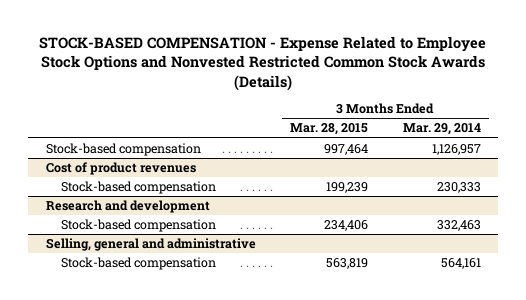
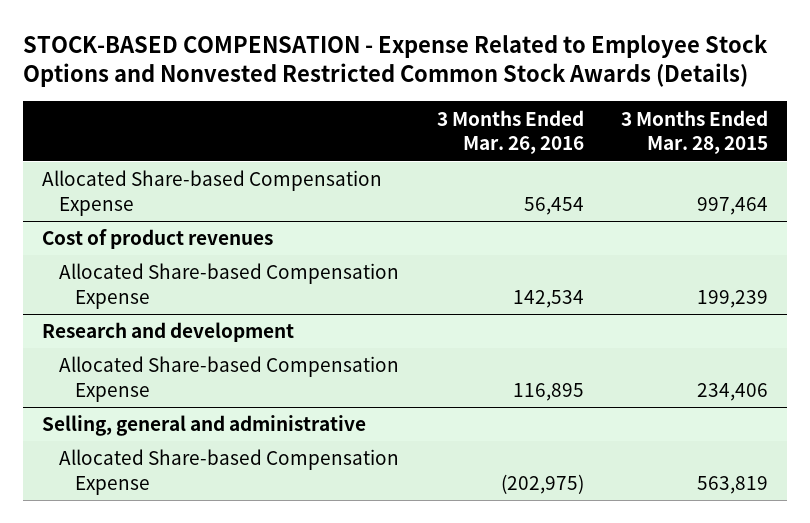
- | 3 Months Ended Mar. 28, 2015 | 3 Months Ended Mar. 29, 2014
+ | 3 Months Ended Mar. 26, 2016 | 3 Months Ended Mar. 28, 2015
- Stock-based compensation | 997,464 | 1,126,957
+ Allocated Share-based Compensation Expense | 56,454 | 997,464
@ Cost of product revenues
- Stock-based compensation | 199,239 | 230,333
+ Allocated Share-based Compensation Expense | 142,534 | 199,239
@ Research and development
- Stock-based compensation | 234,406 | 332,463
+ Allocated Share-based Compensation Expense | 116,895 | 234,406
@ Selling, general and administrative
- Stock-based compensation | 563,819 | 564,161
+ Allocated Share-based Compensation Expense | (202,975) | 563,819

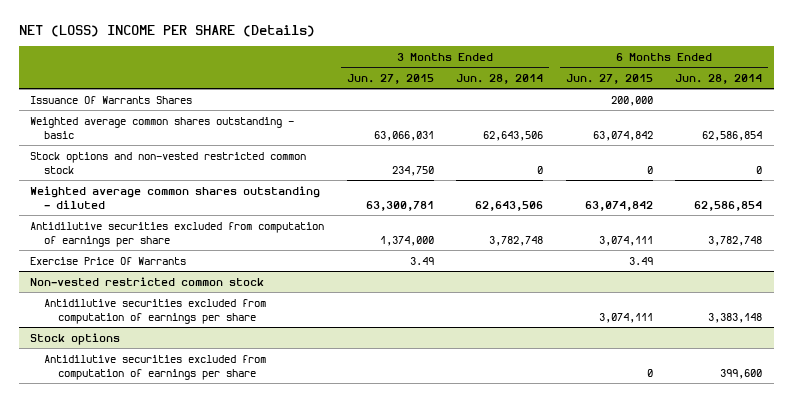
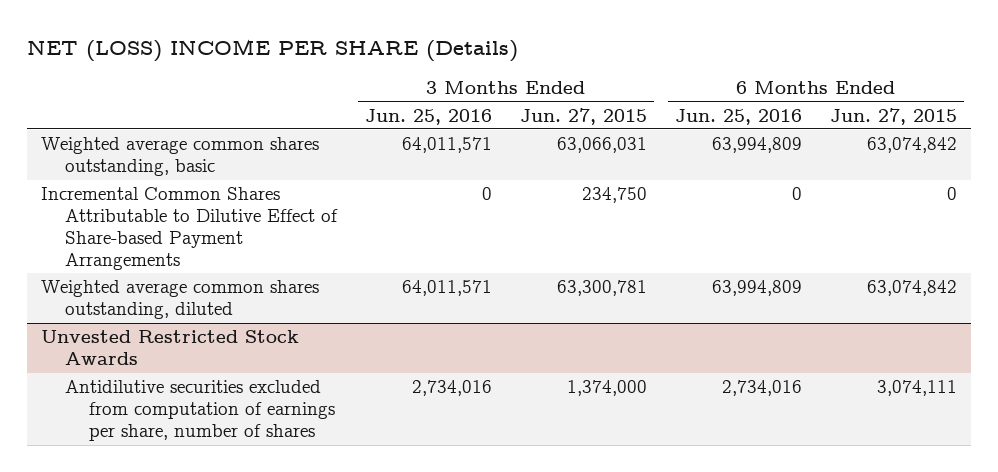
- | 3 Months Ended Jun. 27, 2015 | 3 Months Ended Jun. 28, 2014 | 6 Months Ended Jun. 27, 2015 | 6 Months Ended Jun. 28, 2014
+ | 3 Months Ended Jun. 25, 2016 | 3 Months Ended Jun. 27, 2015 | 6 Months Ended Jun. 25, 2016 | 6 Months Ended Jun. 27, 2015
- Issuance Of Warrants Shares | | | 200,000 |
- Weighted average common shares outstanding - basic | 63,066,031 | 62,643,506 | 63,074,842 | 62,586,854
- Stock options and non-vested restricted common stock | 234,750 | 0 | 0 | 0
- Weighted average common shares outstanding - diluted | 63,300,781 | 62,643,506 | 63,074,842 | 62,586,854
- Antidilutive securities excluded from computation of earnings per share | 1,374,000 | 3,782,748 | 3,074,111 | 3,782,748
- Exercise Price Of Warrants | 3.49 | | 3.49 |
- Non-vested restricted common stock
- Antidilutive securities excluded from computation of earnings per share | | | 3,074,111 | 3,383,148
- Stock options
- Antidilutive securities excluded from computation of earnings per share | | | 0 | 399,600
+ Weighted average common shares outstanding, basic | 64,011,571 | 63,066,031 | 63,994,809 | 63,074,842
+ Incremental Common Shares Attributable to Dilutive Effect of Share-based Payment Arrangements | 0 | 234,750 | 0 | 0
+ Weighted average common shares outstanding, diluted | 64,011,571 | 63,300,781 | 63,994,809 | 63,074,842
+ Unvested Restricted Stock Awards
+ Antidilutive securities excluded from computation of earnings per share, number of shares | 2,734,016 | 1,374,000 | 2,734,016 | 3,074,111

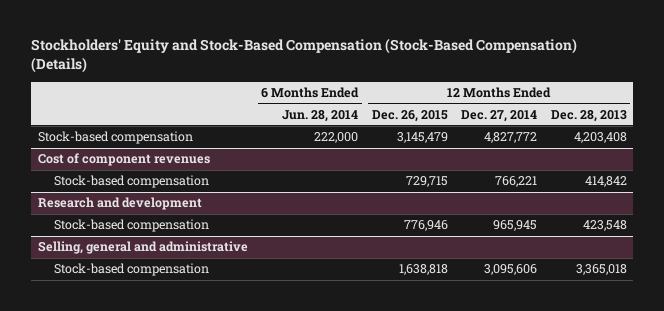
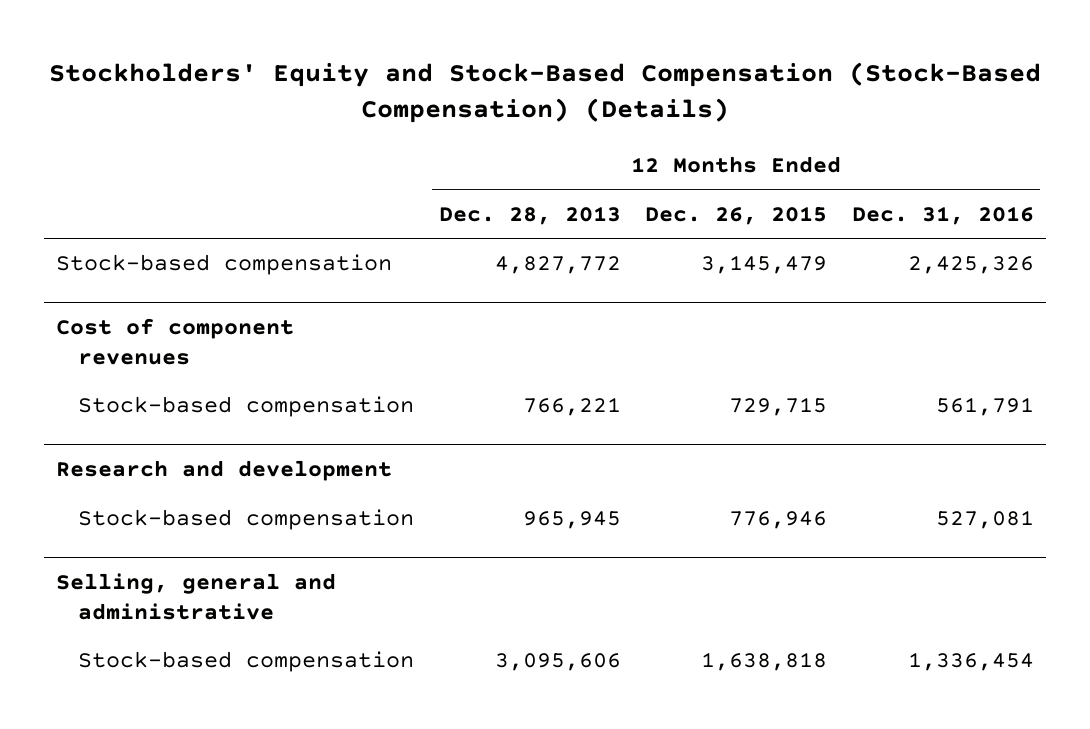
- | 6 Months Ended Jun. 28, 2014 | 12 Months Ended Dec. 26, 2015 | 12 Months Ended Dec. 27, 2014 | 12 Months Ended Dec. 28, 2013
+ | 12 Months Ended Dec. 28, 2013 | 12 Months Ended Dec. 26, 2015 | 12 Months Ended Dec. 31, 2016
- Stock-based compensation | 222,000 | 3,145,479 | 4,827,772 | 4,203,408
+ Stock-based compensation | 4,827,772 | 3,145,479 | 2,425,326
@ Cost of component revenues
- Stock-based compensation | | 729,715 | 766,221 | 414,842
+ Stock-based compensation | 766,221 | 729,715 | 561,791
@ Research and development
- Stock-based compensation | | 776,946 | 965,945 | 423,548
+ Stock-based compensation | 965,945 | 776,946 | 527,081
@ Selling, general and administrative
- Stock-based compensation | | 1,638,818 | 3,095,606 | 3,365,018
+ Stock-based compensation | 3,095,606 | 1,638,818 | 1,336,454

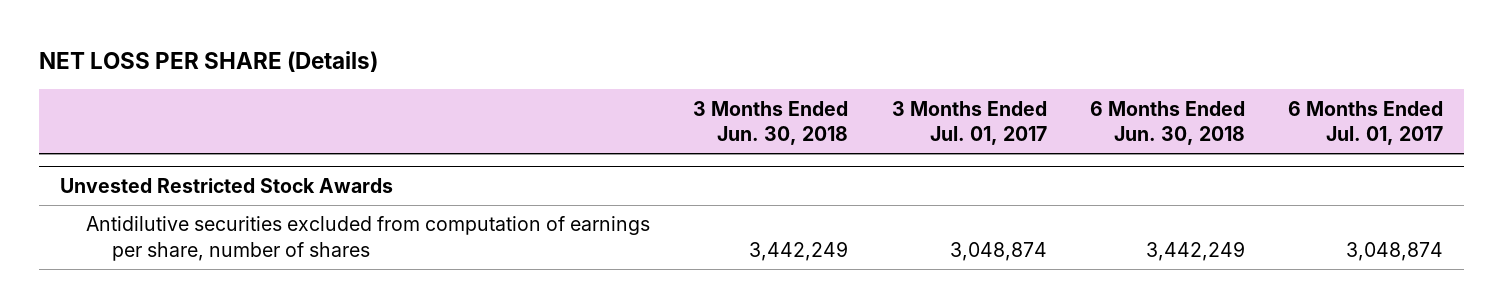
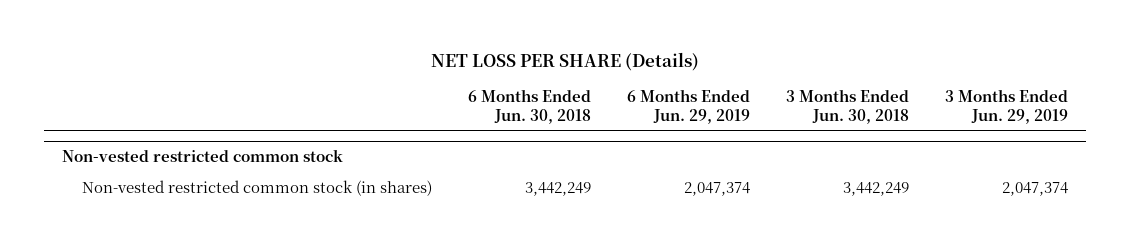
- | 3 Months Ended Jun. 30, 2018 | 3 Months Ended Jul. 01, 2017 | 6 Months Ended Jun. 30, 2018 | 6 Months Ended Jul. 01, 2017
+ | 6 Months Ended Jun. 30, 2018 | 6 Months Ended Jun. 29, 2019 | 3 Months Ended Jun. 30, 2018 | 3 Months Ended Jun. 29, 2019
- Unvested Restricted Stock Awards
- Antidilutive securities excluded from computation of earnings per share, number of shares | 3,442,249 | 3,048,874 | 3,442,249 | 3,048,874
+ Non-vested restricted common stock
+ Non-vested restricted common stock (in shares) | 3,442,249 | 2,047,374 | 3,442,249 | 2,047,374

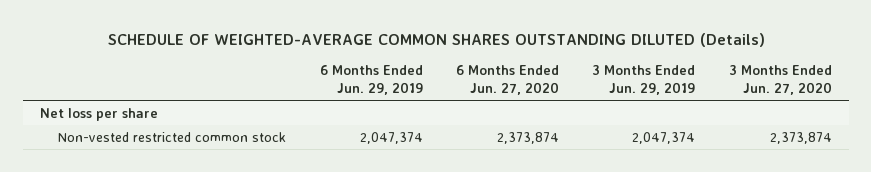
- NET LOSS PER SHARE (Details)
+ SCHEDULE OF WEIGHTED-AVERAGE COMMON SHARES OUTSTANDING DILUTED (Details)
- | 6 Months Ended Jun. 30, 2018 | 6 Months Ended Jun. 29, 2019 | 3 Months Ended Jun. 30, 2018 | 3 Months Ended Jun. 29, 2019
+ | 6 Months Ended Jun. 29, 2019 | 6 Months Ended Jun. 27, 2020 | 3 Months Ended Jun. 29, 2019 | 3 Months Ended Jun. 27, 2020
- Non-vested restricted common stock
- Non-vested restricted common stock (in shares) | 3,442,249 | 2,047,374 | 3,442,249 | 2,047,374
+ Net loss per share
+ Non-vested restricted common stock | 2,047,374 | 2,373,874 | 2,047,374 | 2,373,874

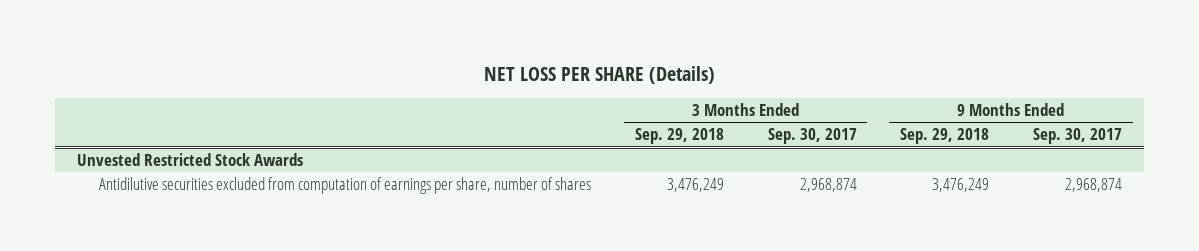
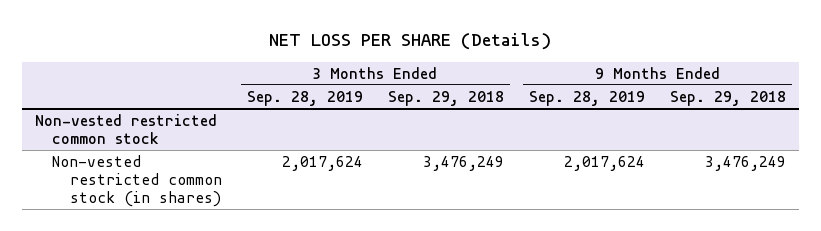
- | 3 Months Ended Sep. 29, 2018 | 3 Months Ended Sep. 30, 2017 | 9 Months Ended Sep. 29, 2018 | 9 Months Ended Sep. 30, 2017
+ | 3 Months Ended Sep. 28, 2019 | 3 Months Ended Sep. 29, 2018 | 9 Months Ended Sep. 28, 2019 | 9 Months Ended Sep. 29, 2018
- Unvested Restricted Stock Awards
- Antidilutive securities excluded from computation of earnings per share, number of shares | 3,476,249 | 2,968,874 | 3,476,249 | 2,968,874
+ Non-vested restricted common stock
+ Non-vested restricted common stock (in shares) | 2,017,624 | 3,476,249 | 2,017,624 | 3,476,249

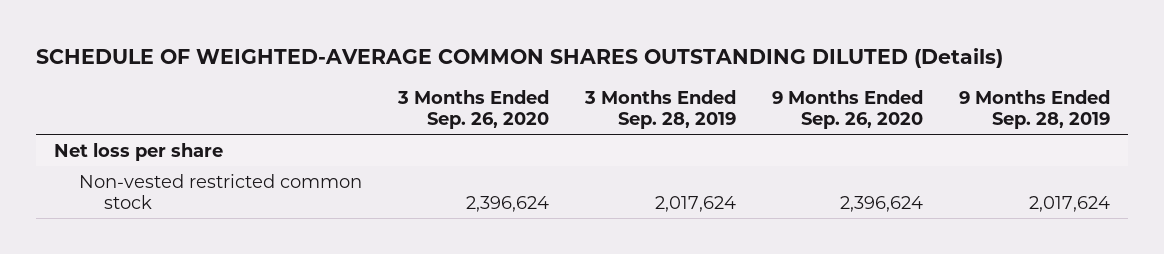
- NET LOSS PER SHARE (Details)
+ SCHEDULE OF WEIGHTED-AVERAGE COMMON SHARES OUTSTANDING DILUTED (Details)
- | 3 Months Ended Sep. 28, 2019 | 3 Months Ended Sep. 29, 2018 | 9 Months Ended Sep. 28, 2019 | 9 Months Ended Sep. 29, 2018
+ | 3 Months Ended Sep. 26, 2020 | 3 Months Ended Sep. 28, 2019 | 9 Months Ended Sep. 26, 2020 | 9 Months Ended Sep. 28, 2019
- Non-vested restricted common stock
- Non-vested restricted common stock (in shares) | 2,017,624 | 3,476,249 | 2,017,624 | 3,476,249
+ Net loss per share
+ Non-vested restricted common stock | 2,396,624 | 2,017,624 | 2,396,624 | 2,017,624

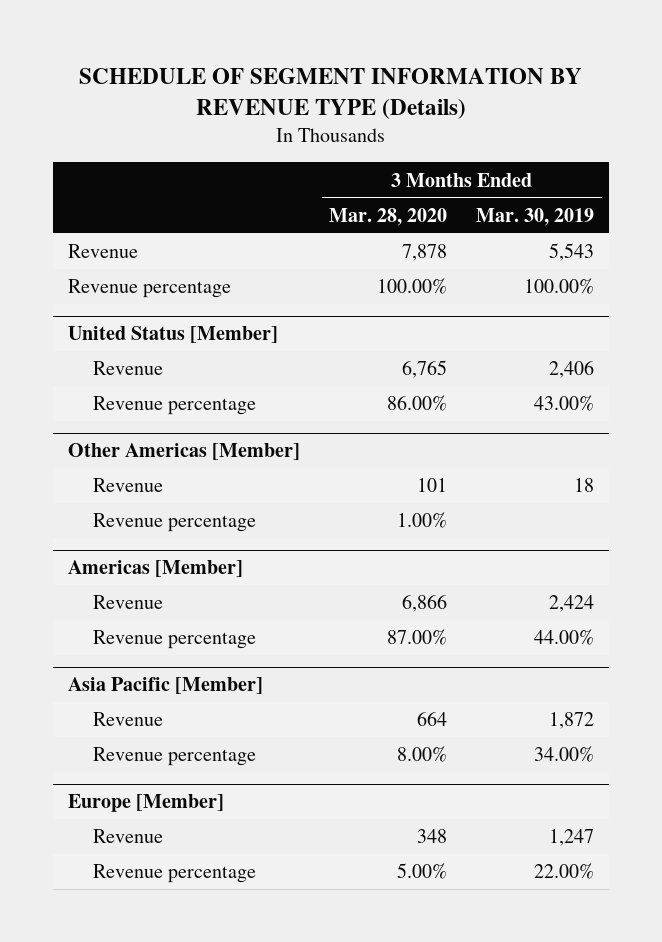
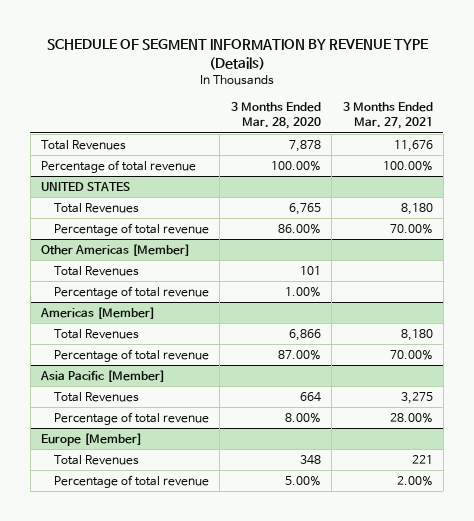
- | 3 Months Ended Mar. 28, 2020 | 3 Months Ended Mar. 30, 2019
+ | 3 Months Ended Mar. 28, 2020 | 3 Months Ended Mar. 27, 2021
- Revenue | 7,878 | 5,543
- Revenue percentage | 100.00% | 100.00%
- United Status [Member]
- Revenue | 6,765 | 2,406
- Revenue percentage | 86.00% | 43.00%
+ Total Revenues | 7,878 | 11,676
+ Percentage of total revenue | 100.00% | 100.00%
+ UNITED STATES
+ Total Revenues | 6,765 | 8,180
+ Percentage of total revenue | 86.00% | 70.00%
@ Other Americas [Member]
- Revenue | 101 | 18
- Revenue percentage | 1.00% |
+ Total Revenues | 101 |
+ Percentage of total revenue | 1.00% |
@ Americas [Member]
- Revenue | 6,866 | 2,424
- Revenue percentage | 87.00% | 44.00%
+ Total Revenues | 6,866 | 8,180
+ Percentage of total revenue | 87.00% | 70.00%
@ Asia Pacific [Member]
- Revenue | 664 | 1,872
- Revenue percentage | 8.00% | 34.00%
+ Total Revenues | 664 | 3,275
+ Percentage of total revenue | 8.00% | 28.00%
@ Europe [Member]
- Revenue | 348 | 1,247
- Revenue percentage | 5.00% | 22.00%
+ Total Revenues | 348 | 221
+ Percentage of total revenue | 5.00% | 2.00%

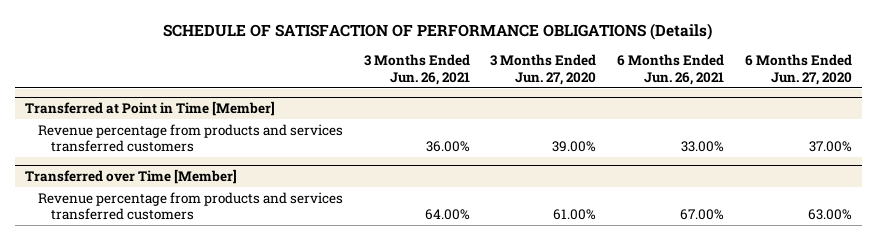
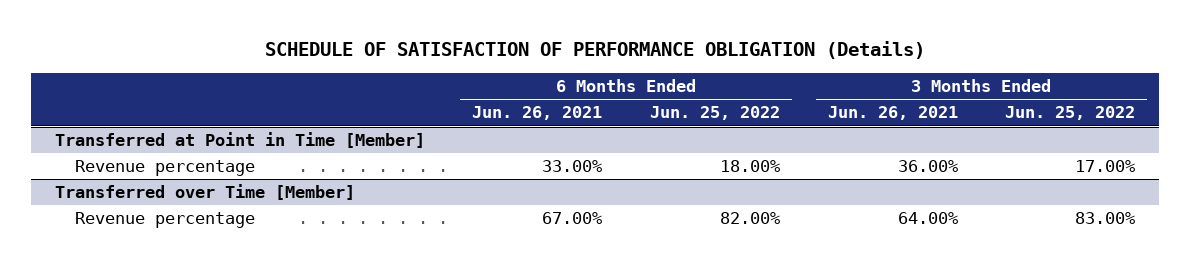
- SCHEDULE OF SATISFACTION OF PERFORMANCE OBLIGATIONS (Details)
+ SCHEDULE OF SATISFACTION OF PERFORMANCE OBLIGATION (Details)
- | 3 Months Ended Jun. 26, 2021 | 3 Months Ended Jun. 27, 2020 | 6 Months Ended Jun. 26, 2021 | 6 Months Ended Jun. 27, 2020
+ | 6 Months Ended Jun. 26, 2021 | 6 Months Ended Jun. 25, 2022 | 3 Months Ended Jun. 26, 2021 | 3 Months Ended Jun. 25, 2022
@ Transferred at Point in Time [Member]
- Revenue percentage from products and services transferred customers | 36.00% | 39.00% | 33.00% | 37.00%
+ Revenue percentage | 33.00% | 18.00% | 36.00% | 17.00%
@ Transferred over Time [Member]
- Revenue percentage from products and services transferred customers | 64.00% | 61.00% | 67.00% | 63.00%
+ Revenue percentage | 67.00% | 82.00% | 64.00% | 83.00%

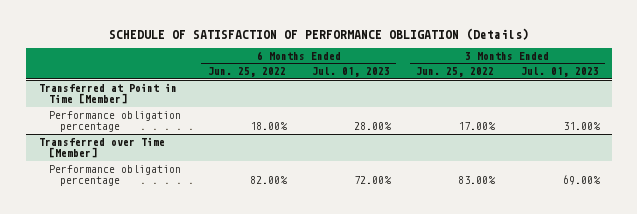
- | 6 Months Ended Jun. 26, 2021 | 6 Months Ended Jun. 25, 2022 | 3 Months Ended Jun. 26, 2021 | 3 Months Ended Jun. 25, 2022
+ | 6 Months Ended Jun. 25, 2022 | 6 Months Ended Jul. 01, 2023 | 3 Months Ended Jun. 25, 2022 | 3 Months Ended Jul. 01, 2023
@ Transferred at Point in Time [Member]
- Revenue percentage | 33.00% | 18.00% | 36.00% | 17.00%
+ Performance obligation percentage | 18.00% | 28.00% | 17.00% | 31.00%
@ Transferred over Time [Member]
- Revenue percentage | 67.00% | 82.00% | 64.00% | 83.00%
+ Performance obligation percentage | 82.00% | 72.00% | 83.00% | 69.00%

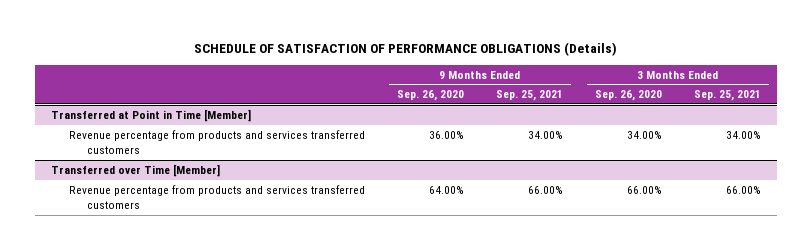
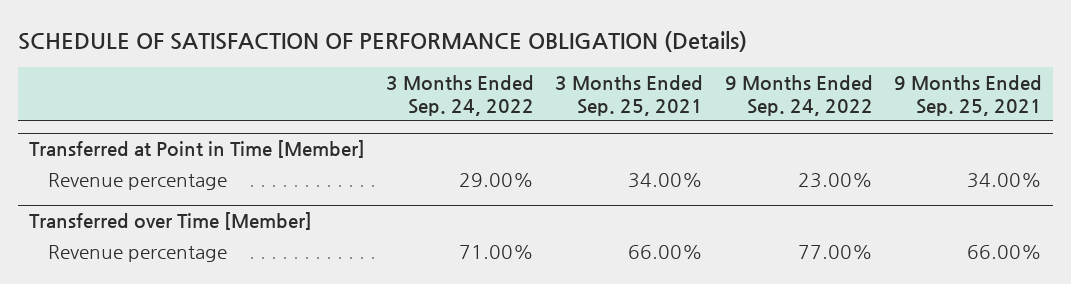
- SCHEDULE OF SATISFACTION OF PERFORMANCE OBLIGATIONS (Details)
+ SCHEDULE OF SATISFACTION OF PERFORMANCE OBLIGATION (Details)
- | 9 Months Ended Sep. 26, 2020 | 9 Months Ended Sep. 25, 2021 | 3 Months Ended Sep. 26, 2020 | 3 Months Ended Sep. 25, 2021
+ | 3 Months Ended Sep. 24, 2022 | 3 Months Ended Sep. 25, 2021 | 9 Months Ended Sep. 24, 2022 | 9 Months Ended Sep. 25, 2021
@ Transferred at Point in Time [Member]
- Revenue percentage from products and services transferred customers | 36.00% | 34.00% | 34.00% | 34.00%
+ Revenue percentage | 29.00% | 34.00% | 23.00% | 34.00%
@ Transferred over Time [Member]
- Revenue percentage from products and services transferred customers | 64.00% | 66.00% | 66.00% | 66.00%
+ Revenue percentage | 71.00% | 66.00% | 77.00% | 66.00%

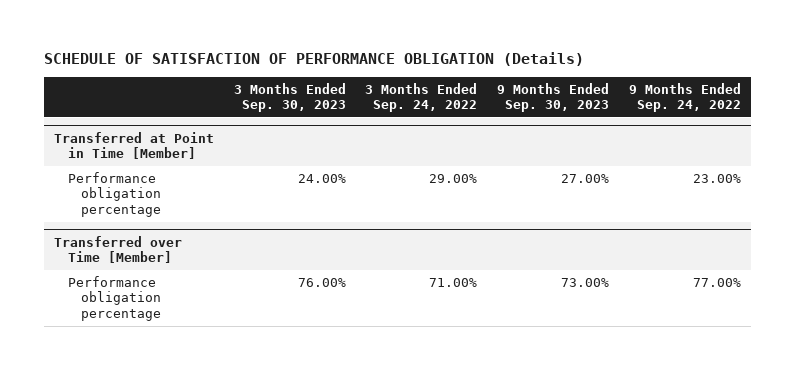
- | 3 Months Ended Sep. 24, 2022 | 3 Months Ended Sep. 25, 2021 | 9 Months Ended Sep. 24, 2022 | 9 Months Ended Sep. 25, 2021
+ | 3 Months Ended Sep. 30, 2023 | 3 Months Ended Sep. 24, 2022 | 9 Months Ended Sep. 30, 2023 | 9 Months Ended Sep. 24, 2022
@ Transferred at Point in Time [Member]
- Revenue percentage | 29.00% | 34.00% | 23.00% | 34.00%
+ Performance obligation percentage | 24.00% | 29.00% | 27.00% | 23.00%
@ Transferred over Time [Member]
- Revenue percentage | 71.00% | 66.00% | 77.00% | 66.00%
+ Performance obligation percentage | 76.00% | 71.00% | 73.00% | 77.00%

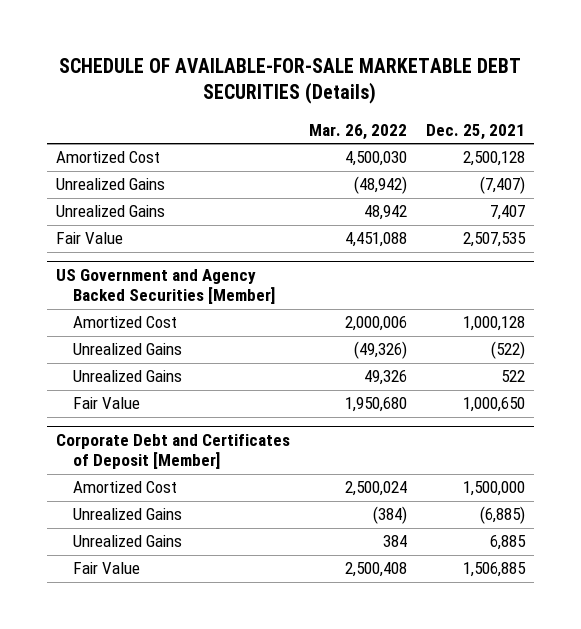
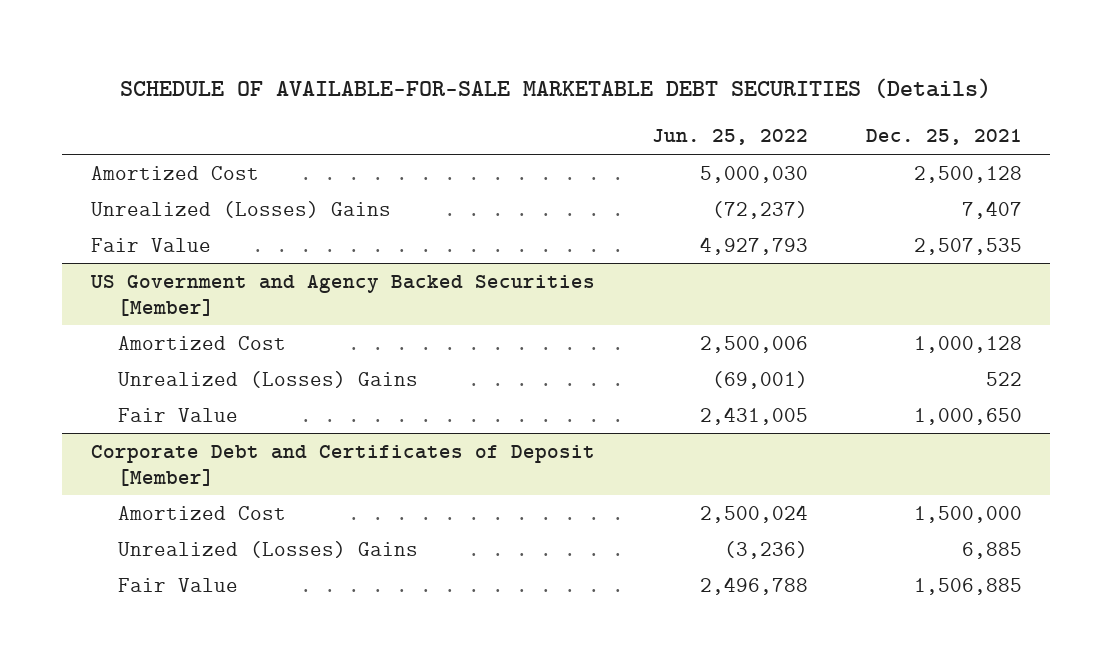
- | Mar. 26, 2022 | Dec. 25, 2021
+ | Jun. 25, 2022 | Dec. 25, 2021
- Unrealized Gains | (48,942) | (7,407)
- Unrealized Gains | 48,942 | 7,407
+ Unrealized (Losses) Gains | (72,237) | 7,407
@ US Government and Agency Backed Securities [Member]
- Unrealized Gains | (49,326) | (522)
- Unrealized Gains | 49,326 | 522
+ Unrealized (Losses) Gains | (69,001) | 522
@ Corporate Debt and Certificates of Deposit [Member]
- Unrealized Gains | (384) | (6,885)
- Unrealized Gains | 384 | 6,885
+ Unrealized (Losses) Gains | (3,236) | 6,885

